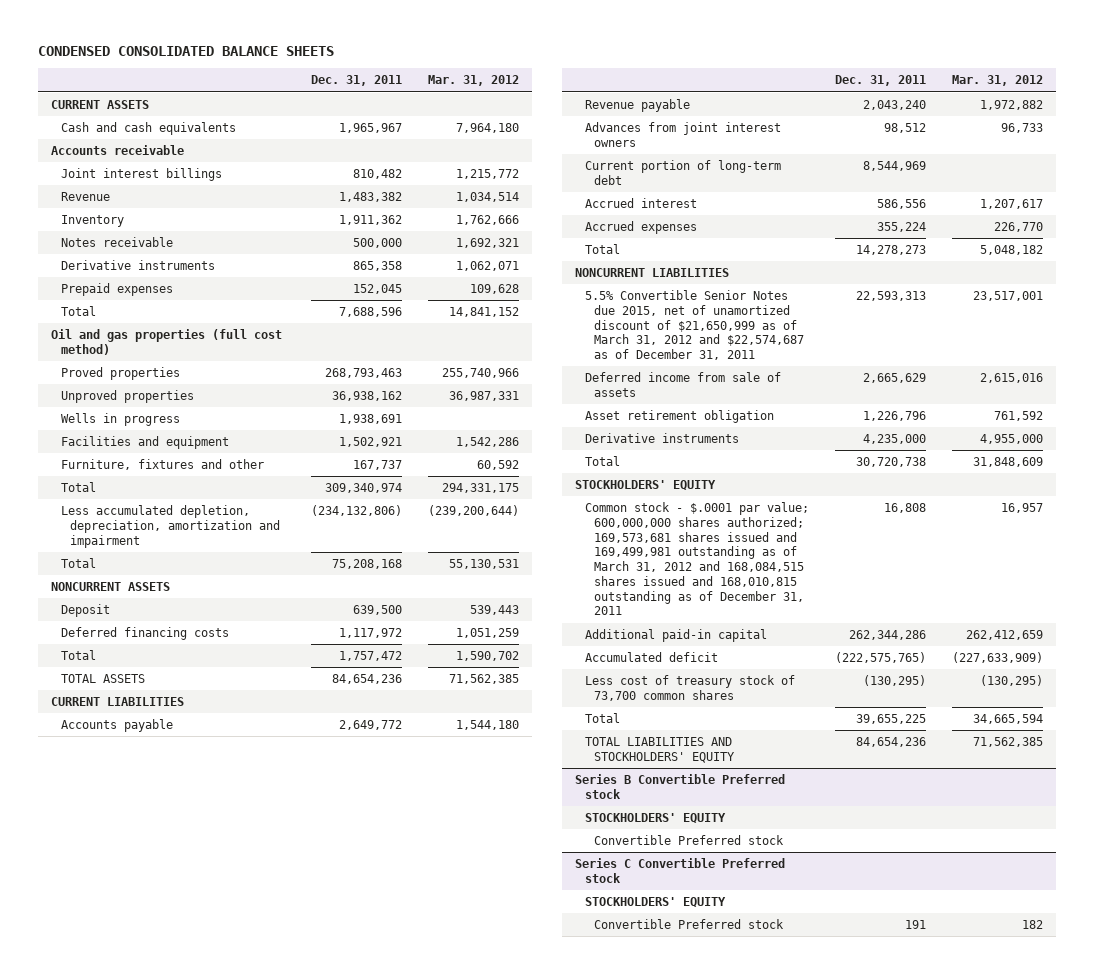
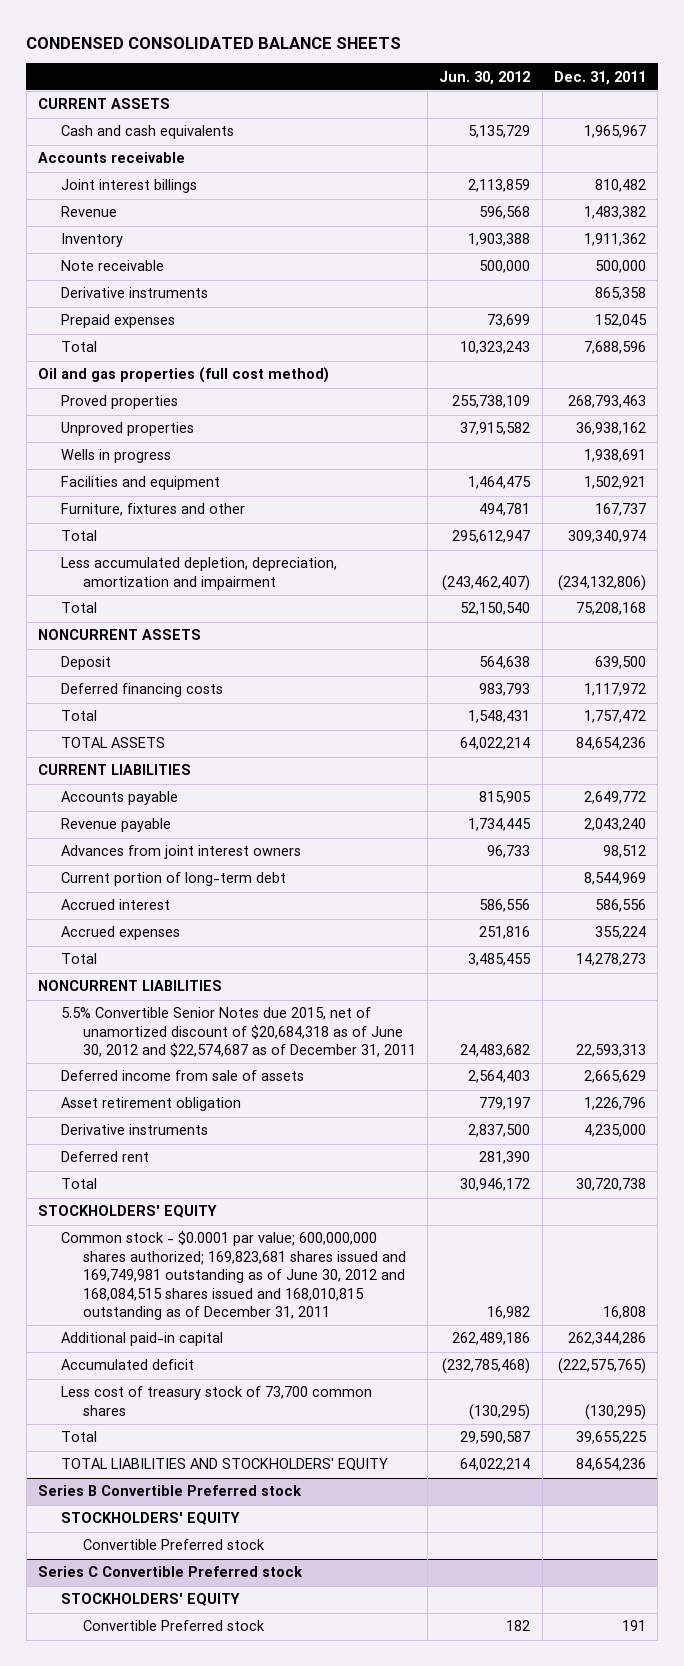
- | Dec. 31, 2011 | Mar. 31, 2012
+ | Jun. 30, 2012 | Dec. 31, 2011
- Notes receivable | 500,000 | 1,692,321
+ Note receivable | 500,000 | 500,000
- 5.5% Convertible Senior Notes due 2015, net of unamortized discount of $21,650,999 as of March 31, 2012 and $22,574,687 as of December 31, 2011 | 22,593,313 | 23,517,001
+ 5.5% Convertible Senior Notes due 2015, net of unamortized discount of $20,684,318 as of June 30, 2012 and $22,574,687 as of December 31, 2011 | 24,483,682 | 22,593,313
+ Deferred rent | 281,390 |
- Common stock - $.0001 par value; 600,000,000 shares authorized; 169,573,681 shares issued and 169,499,981 outstanding as of March 31, 2012 and 168,084,515 shares issued and 168,010,815 outstanding as of December 31, 2011 | 16,808 | 16,957
+ Common stock - $0.0001 par value; 600,000,000 shares authorized; 169,823,681 shares issued and 169,749,981 outstanding as of June 30, 2012 and 168,084,515 shares issued and 168,010,815 outstanding as of December 31, 2011 | 16,982 | 16,808

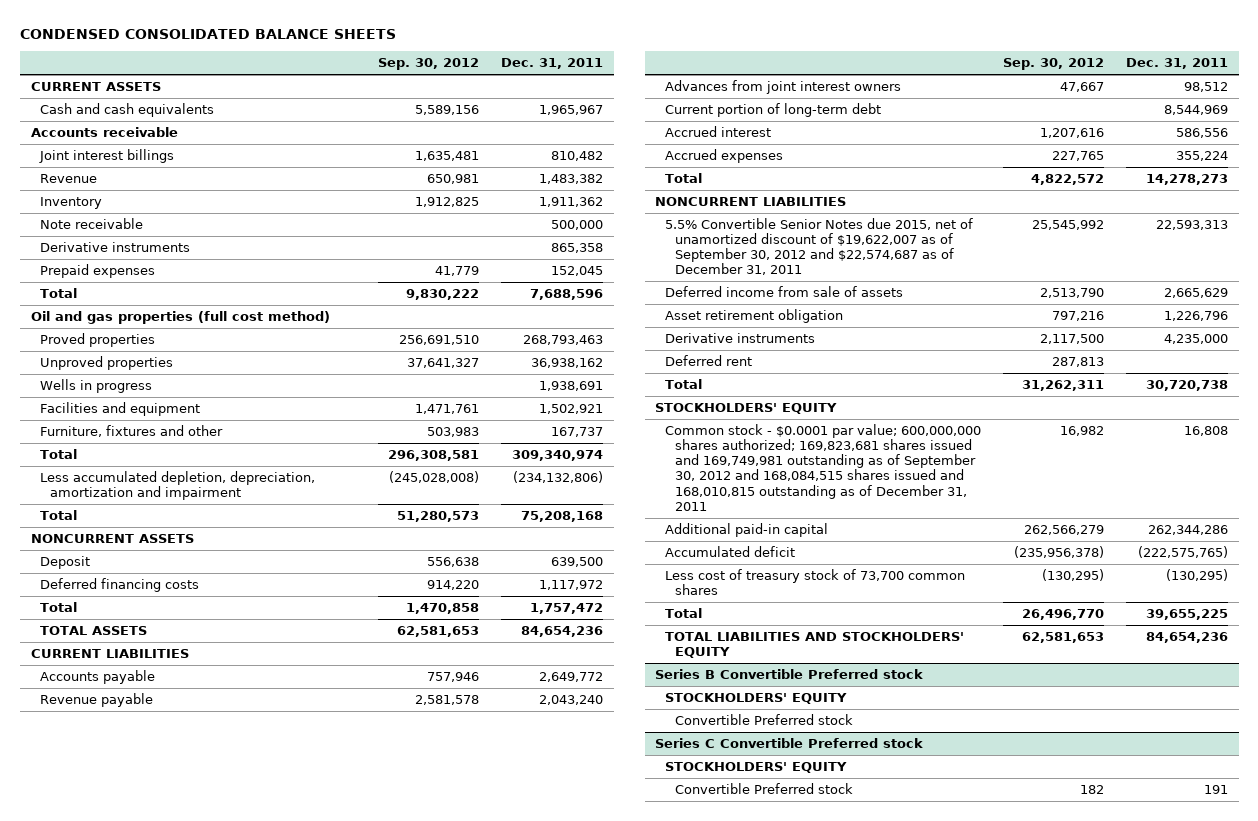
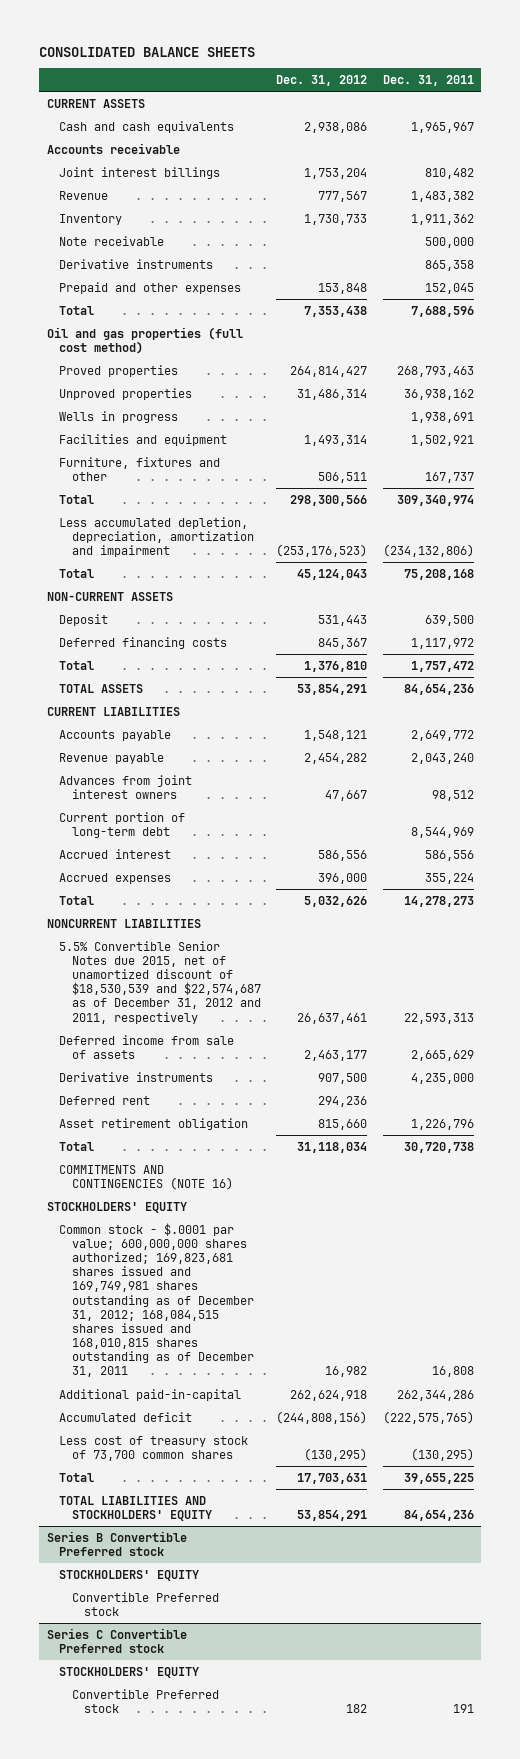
- CONDENSED CONSOLIDATED BALANCE SHEETS
+ CONSOLIDATED BALANCE SHEETS
- | Sep. 30, 2012 | Dec. 31, 2011
+ | Dec. 31, 2012 | Dec. 31, 2011
- Prepaid expenses | 41,779 | 152,045
+ Prepaid and other expenses | 153,848 | 152,045
- NONCURRENT ASSETS
+ NON-CURRENT ASSETS
- 5.5% Convertible Senior Notes due 2015, net of unamortized discount of $19,622,007 as of September 30, 2012 and $22,574,687 as of December 31, 2011 | 25,545,992 | 22,593,313
+ 5.5% Convertible Senior Notes due 2015, net of unamortized discount of $18,530,539 and $22,574,687 as of December 31, 2012 and 2011, respectively | 26,637,461 | 22,593,313
moved down: Asset retirement obligation | 815,660 | 1,226,796
+ COMMITMENTS AND CONTINGENCIES (NOTE 16)
- Common stock - $0.0001 par value; 600,000,000 shares authorized; 169,823,681 shares issued and 169,749,981 outstanding as of September 30, 2012 and 168,084,515 shares issued and 168,010,815 outstanding as of December 31, 2011 | 16,982 | 16,808
- Additional paid-in capital | 262,566,279 | 262,344,286
+ Common stock - $.0001 par value; 600,000,000 shares authorized; 169,823,681 shares issued and 169,749,981 shares outstanding as of December 31, 2012; 168,084,515 shares issued and 168,010,815 shares outstanding as of December 31, 2011 | 16,982 | 16,808
+ Additional paid-in-capital | 262,624,918 | 262,344,286

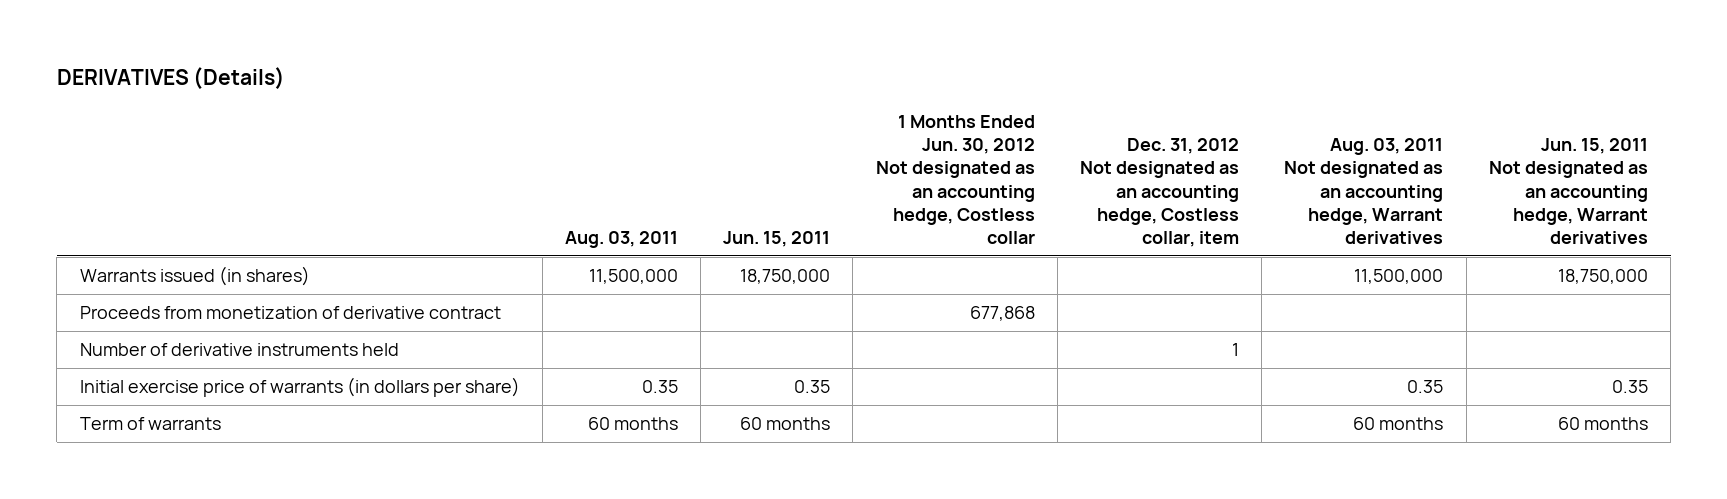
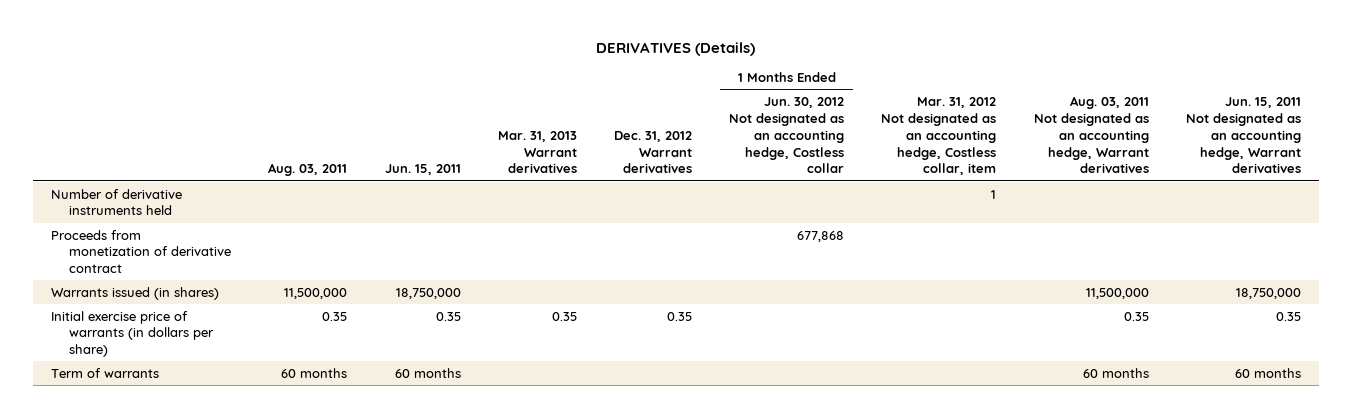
- | Aug. 03, 2011 | Jun. 15, 2011 | 1 Months Ended Jun. 30, 2012 Not designated as an accounting hedge, Costless collar | Dec. 31, 2012 Not designated as an accounting hedge, Costless collar, item | Aug. 03, 2011 Not designated as an accounting hedge, Warrant derivatives | Jun. 15, 2011 Not designated as an accounting hedge, Warrant derivatives
+ | Aug. 03, 2011 | Jun. 15, 2011 | Mar. 31, 2013 Warrant derivatives | Dec. 31, 2012 Warrant derivatives | 1 Months Ended Jun. 30, 2012 Not designated as an accounting hedge, Costless collar | Mar. 31, 2012 Not designated as an accounting hedge, Costless collar, item | Aug. 03, 2011 Not designated as an accounting hedge, Warrant derivatives | Jun. 15, 2011 Not designated as an accounting hedge, Warrant derivatives
moved down: Proceeds from monetization of derivative contract | | | | | 677,868 | | |
moved down: Warrants issued (in shares) | 11,500,000 | 18,750,000 | | | | | 11,500,000 | 18,750,000

